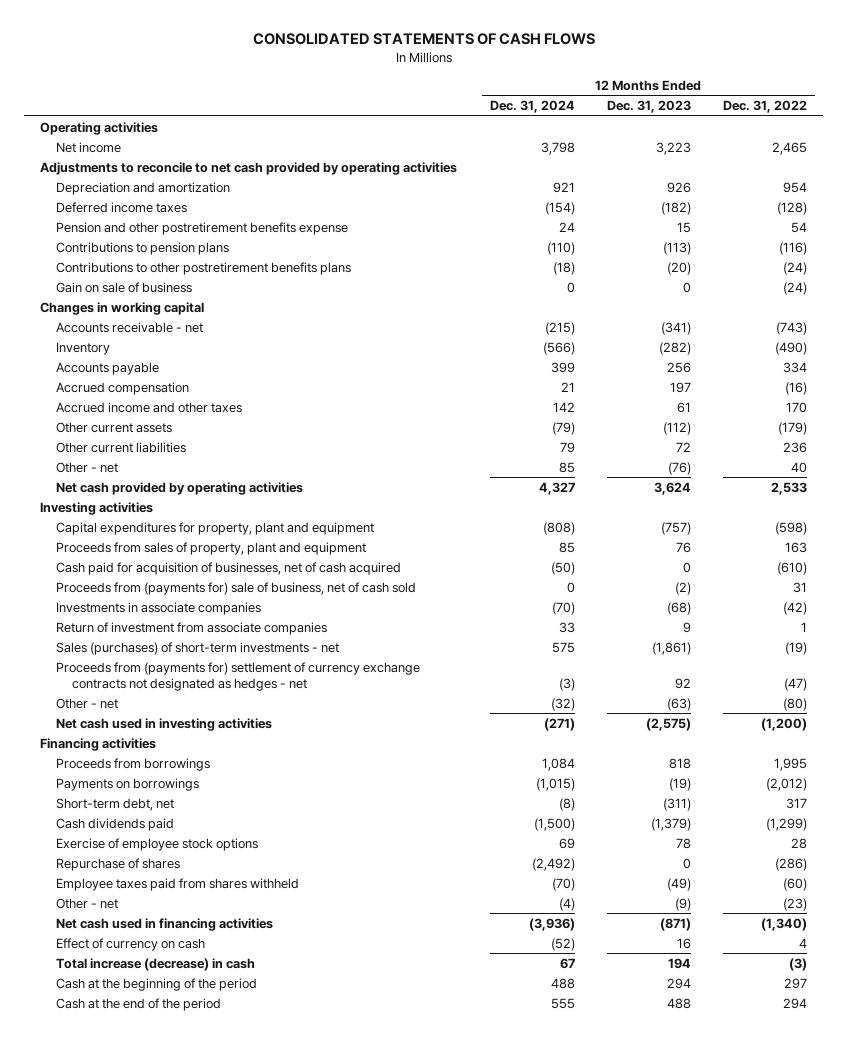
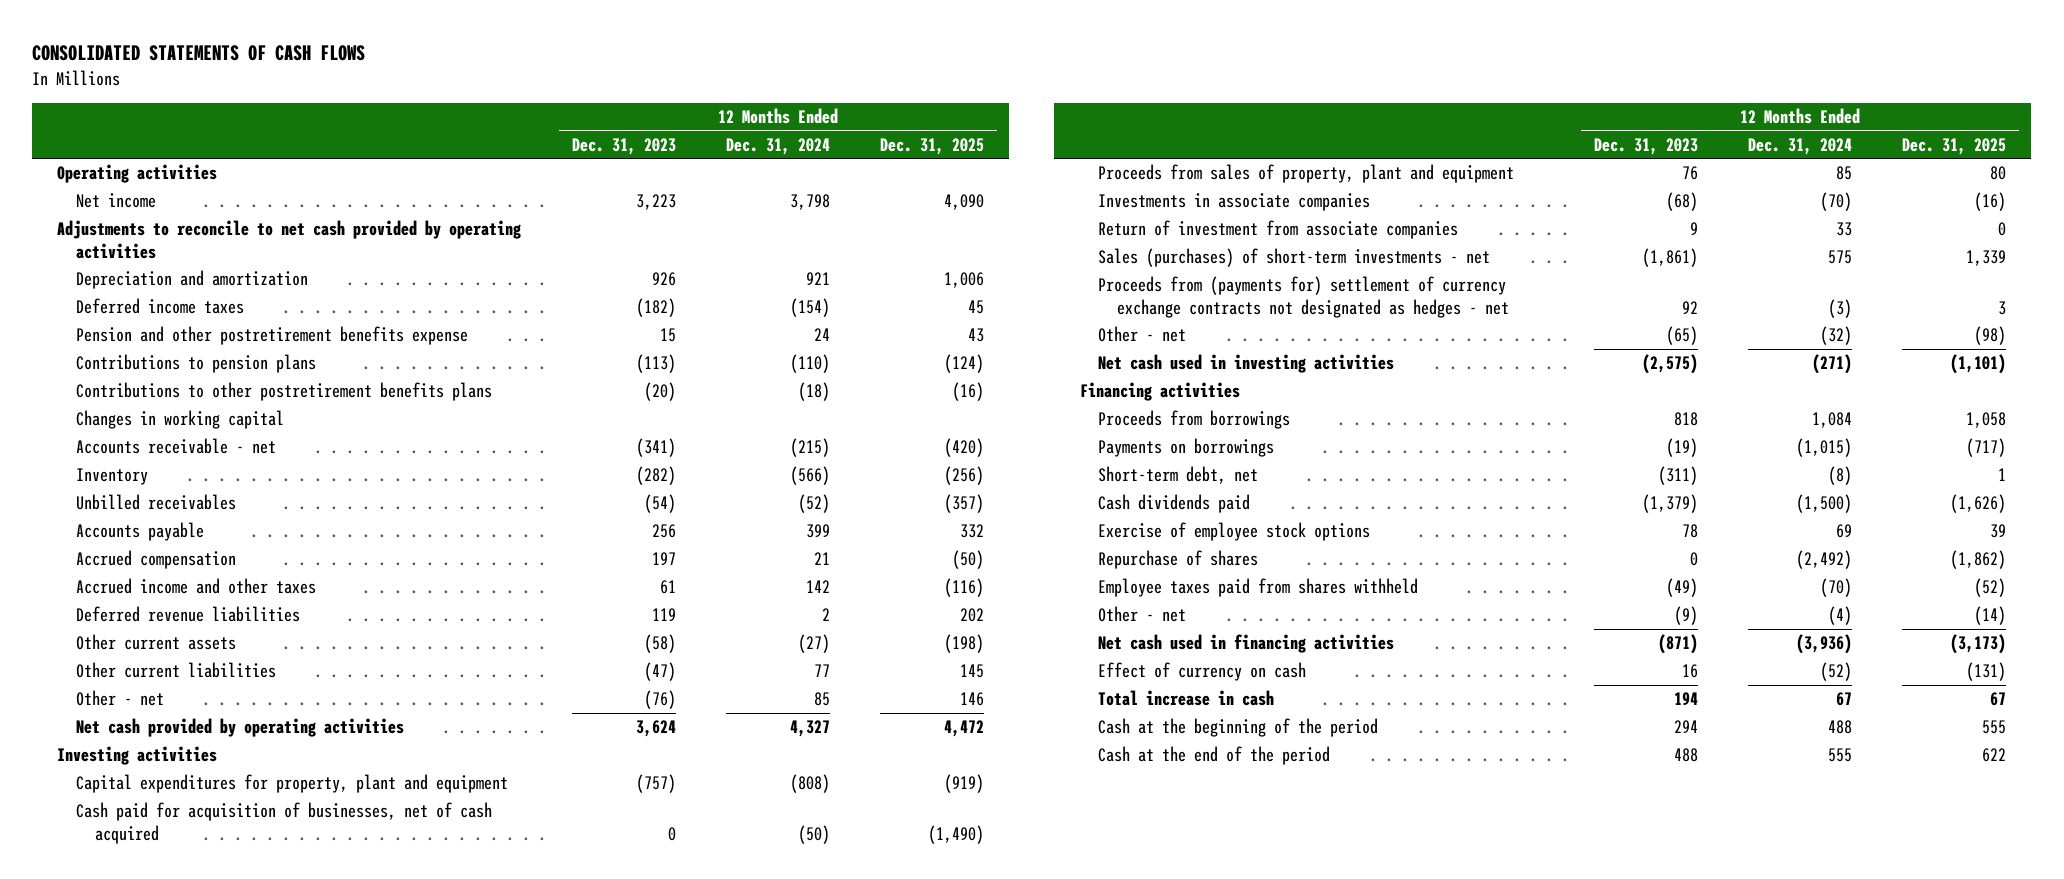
- | 12 Months Ended Dec. 31, 2024 | 12 Months Ended Dec. 31, 2023 | 12 Months Ended Dec. 31, 2022
+ | 12 Months Ended Dec. 31, 2023 | 12 Months Ended Dec. 31, 2024 | 12 Months Ended Dec. 31, 2025
- Gain on sale of business | 0 | 0 | (24)
+ Unbilled receivables | (54) | (52) | (357)
- Other current assets | (79) | (112) | (179)
- Other current liabilities | 79 | 72 | 236
+ Deferred revenue liabilities | 119 | 2 | 202
+ Other current assets | (58) | (27) | (198)
+ Other current liabilities | (47) | 77 | 145
- Proceeds from (payments for) sale of business, net of cash sold | 0 | (2) | 31
moved down: Proceeds from sales of property, plant and equipment | 76 | 85 | 80
- Other - net | (32) | (63) | (80)
+ Other - net | (65) | (32) | (98)
- Total increase (decrease) in cash | 67 | 194 | (3)
+ Total increase in cash | 194 | 67 | 67

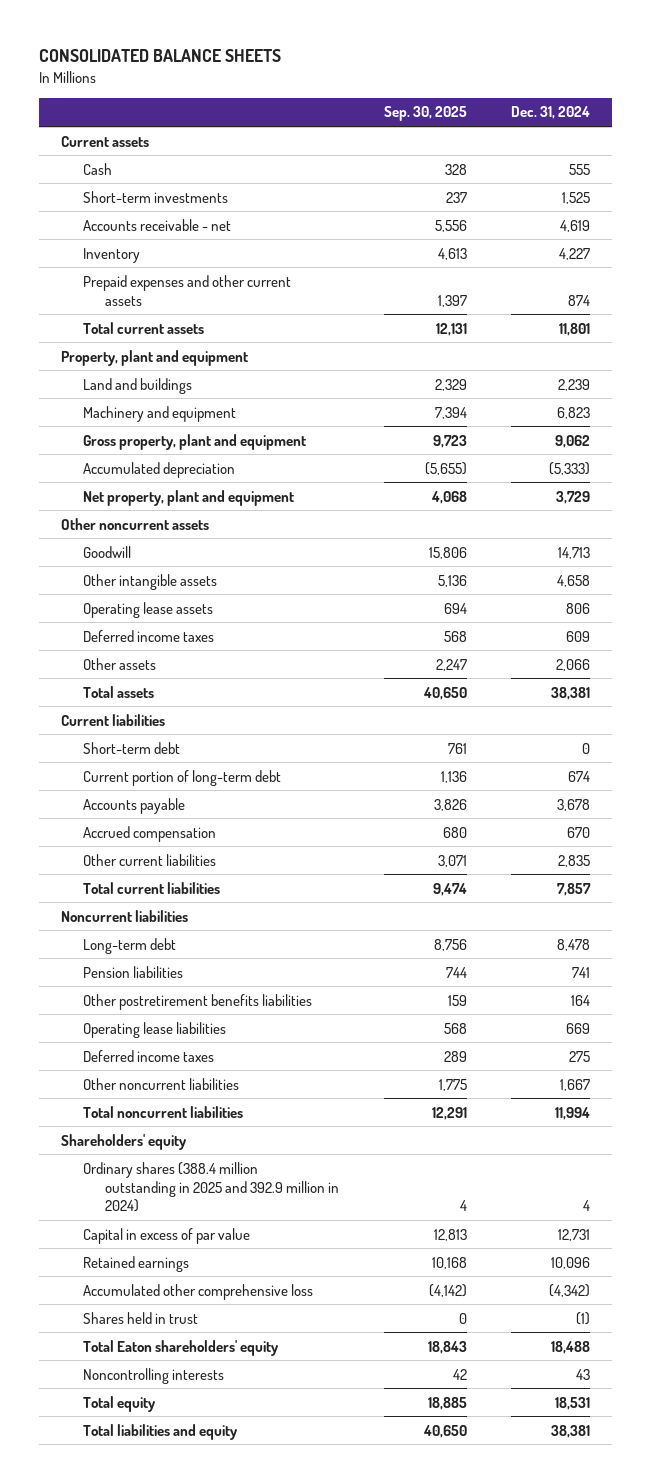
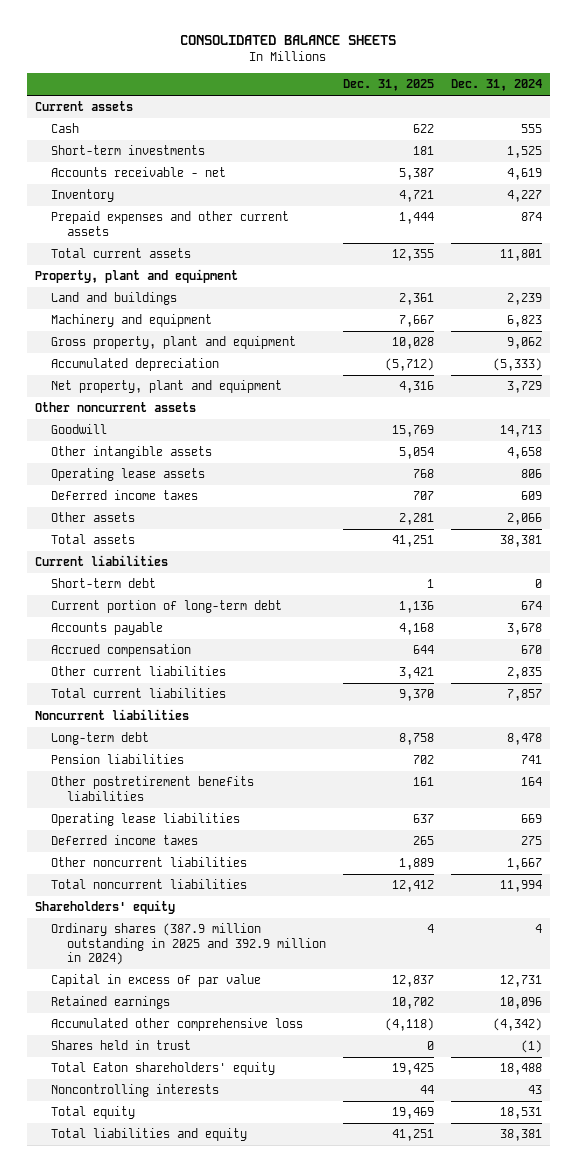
- | Sep. 30, 2025 | Dec. 31, 2024
+ | Dec. 31, 2025 | Dec. 31, 2024
- Ordinary shares (388.4 million outstanding in 2025 and 392.9 million in 2024) | 4 | 4
+ Ordinary shares (387.9 million outstanding in 2025 and 392.9 million in 2024) | 4 | 4

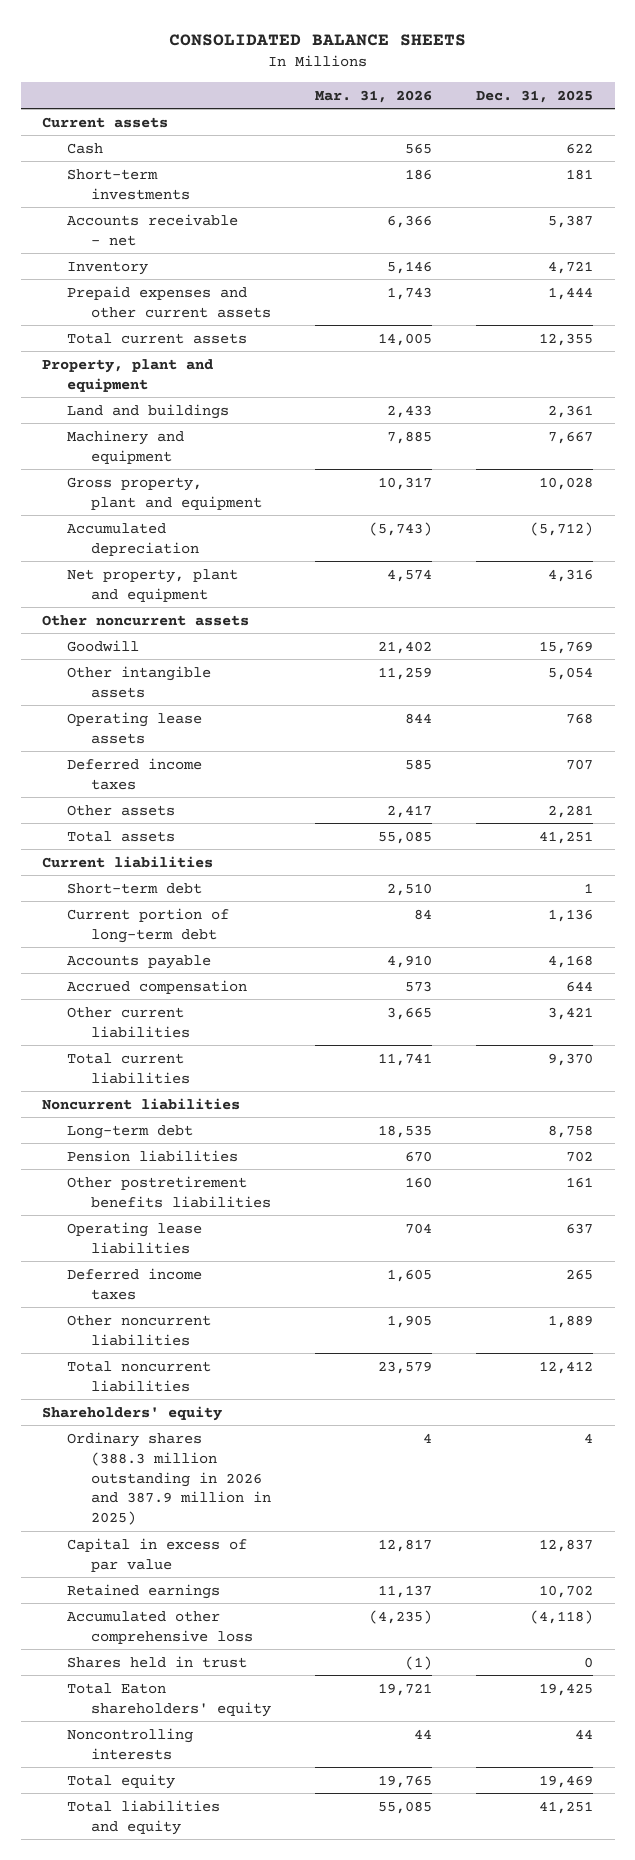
- | Dec. 31, 2025 | Dec. 31, 2024
+ | Mar. 31, 2026 | Dec. 31, 2025
- Ordinary shares (387.9 million outstanding in 2025 and 392.9 million in 2024) | 4 | 4
+ Ordinary shares (388.3 million outstanding in 2026 and 387.9 million in 2025) | 4 | 4

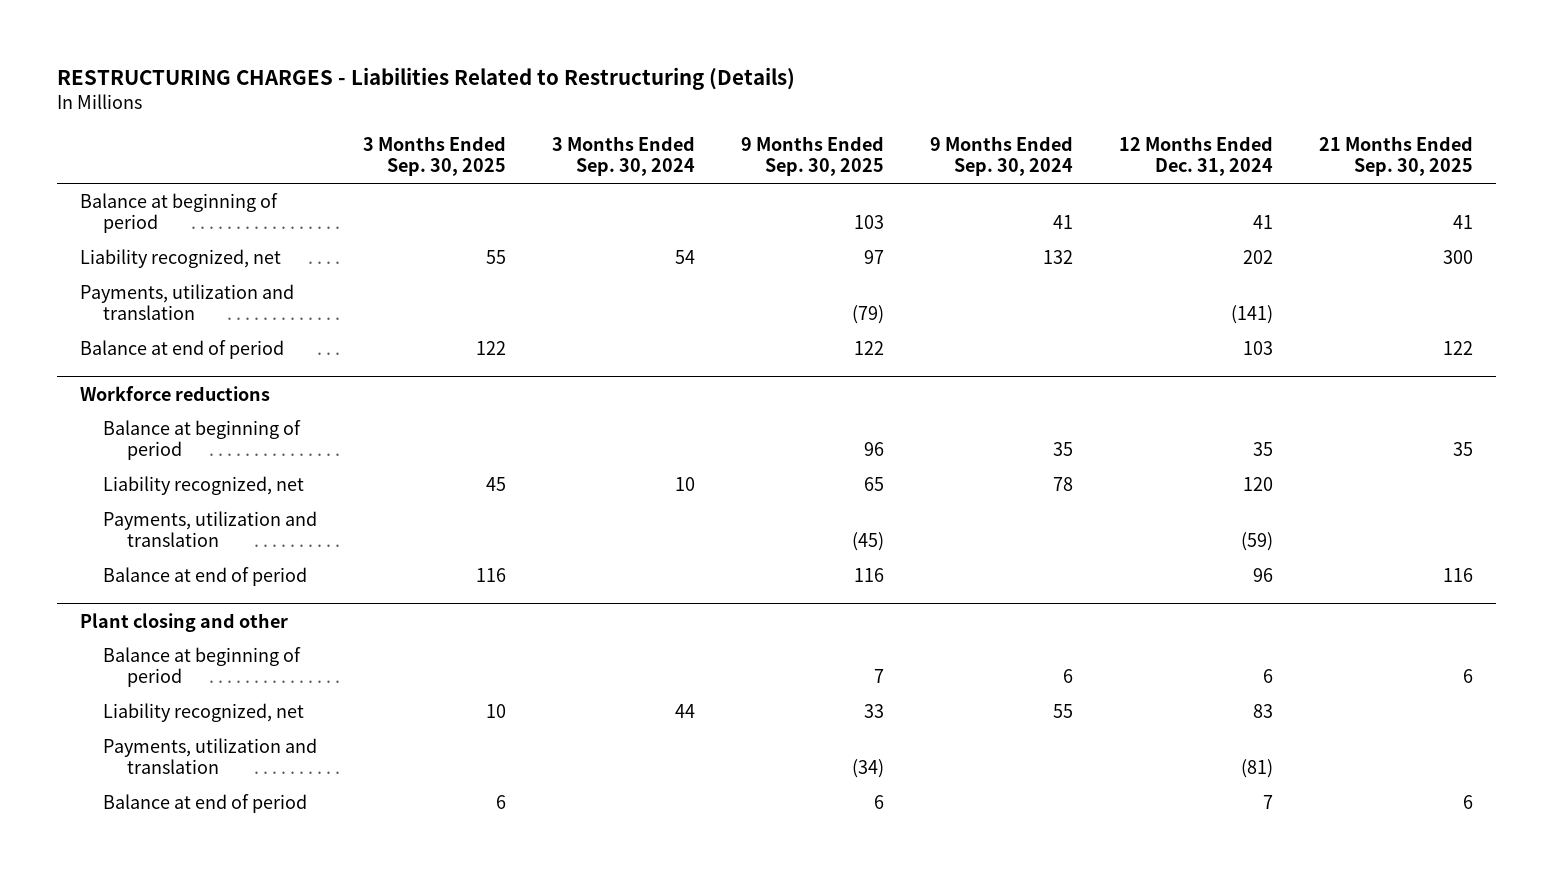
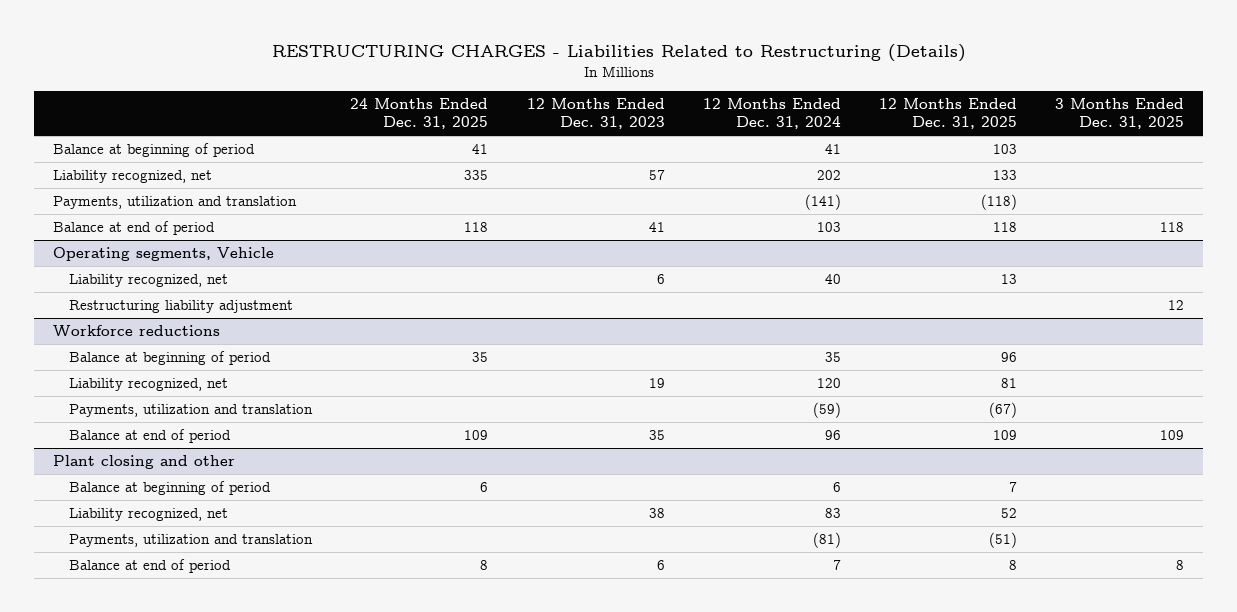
- | 3 Months Ended Sep. 30, 2025 | 3 Months Ended Sep. 30, 2024 | 9 Months Ended Sep. 30, 2025 | 9 Months Ended Sep. 30, 2024 | 12 Months Ended Dec. 31, 2024 | 21 Months Ended Sep. 30, 2025
+ | 24 Months Ended Dec. 31, 2025 | 12 Months Ended Dec. 31, 2023 | 12 Months Ended Dec. 31, 2024 | 12 Months Ended Dec. 31, 2025 | 3 Months Ended Dec. 31, 2025
+ Operating segments, Vehicle
+ Liability recognized, net | | 6 | 40 | 13 |
+ Restructuring liability adjustment | | | | | 12

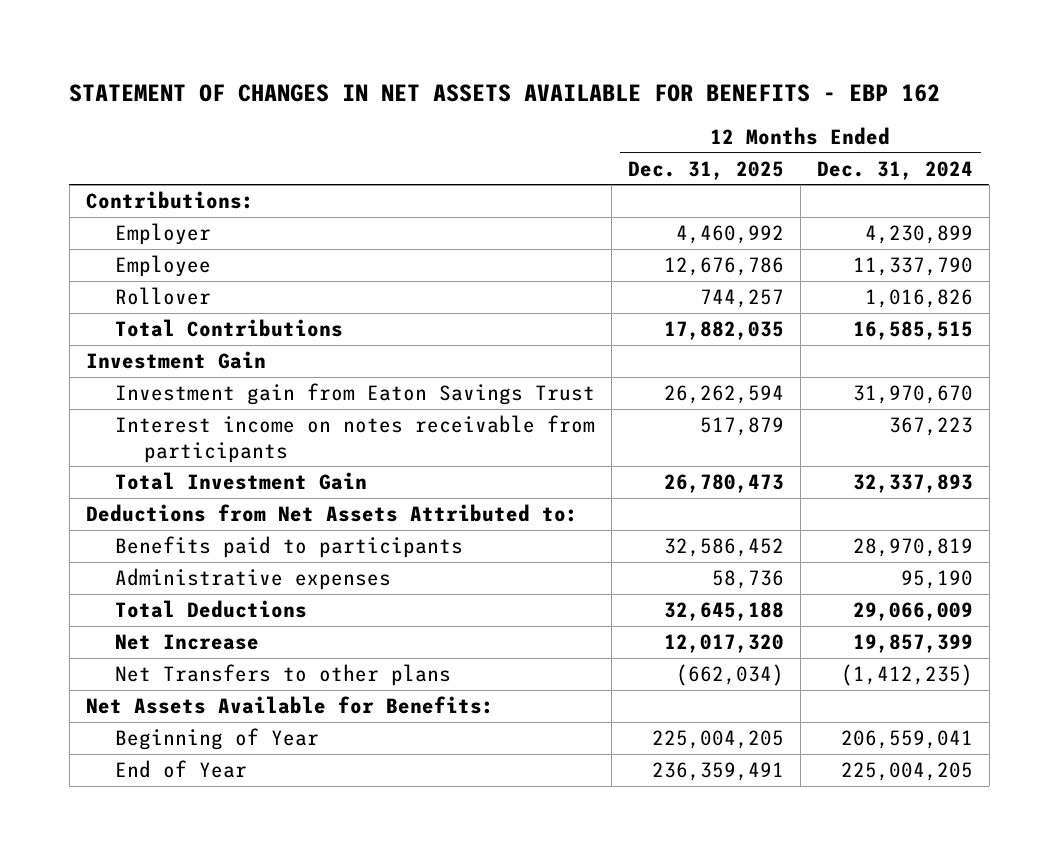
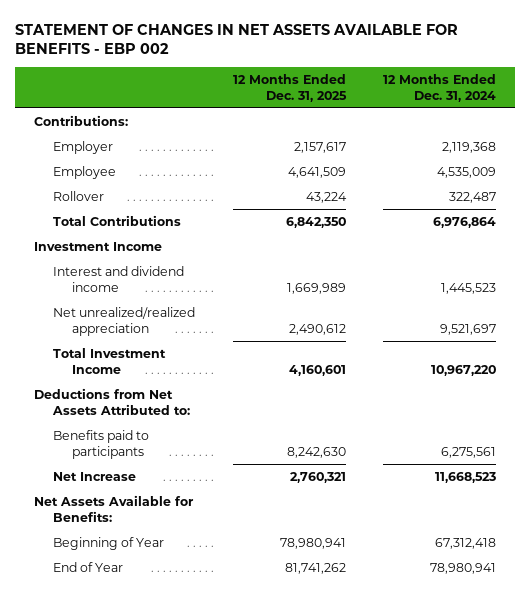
- STATEMENT OF CHANGES IN NET ASSETS AVAILABLE FOR BENEFITS - EBP 162
+ STATEMENT OF CHANGES IN NET ASSETS AVAILABLE FOR BENEFITS - EBP 002
- Employer | 4,460,992 | 4,230,899
- Employee | 12,676,786 | 11,337,790
- Rollover | 744,257 | 1,016,826
- Total Contributions | 17,882,035 | 16,585,515
- Investment Gain
- Investment gain from Eaton Savings Trust | 26,262,594 | 31,970,670
- Interest income on notes receivable from participants | 517,879 | 367,223
- Total Investment Gain | 26,780,473 | 32,337,893
+ Employer | 2,157,617 | 2,119,368
+ Employee | 4,641,509 | 4,535,009
+ Rollover | 43,224 | 322,487
+ Total Contributions | 6,842,350 | 6,976,864
+ Investment Income
+ Interest and dividend income | 1,669,989 | 1,445,523
+ Net unrealized/realized appreciation | 2,490,612 | 9,521,697
+ Total Investment Income | 4,160,601 | 10,967,220
- Benefits paid to participants | 32,586,452 | 28,970,819
- Administrative expenses | 58,736 | 95,190
- Total Deductions | 32,645,188 | 29,066,009
- Net Increase | 12,017,320 | 19,857,399
- Net Transfers to other plans | (662,034) | (1,412,235)
+ Benefits paid to participants | 8,242,630 | 6,275,561
+ Net Increase | 2,760,321 | 11,668,523
- Beginning of Year | 225,004,205 | 206,559,041
- End of Year | 236,359,491 | 225,004,205
+ Beginning of Year | 78,980,941 | 67,312,418
+ End of Year | 81,741,262 | 78,980,941

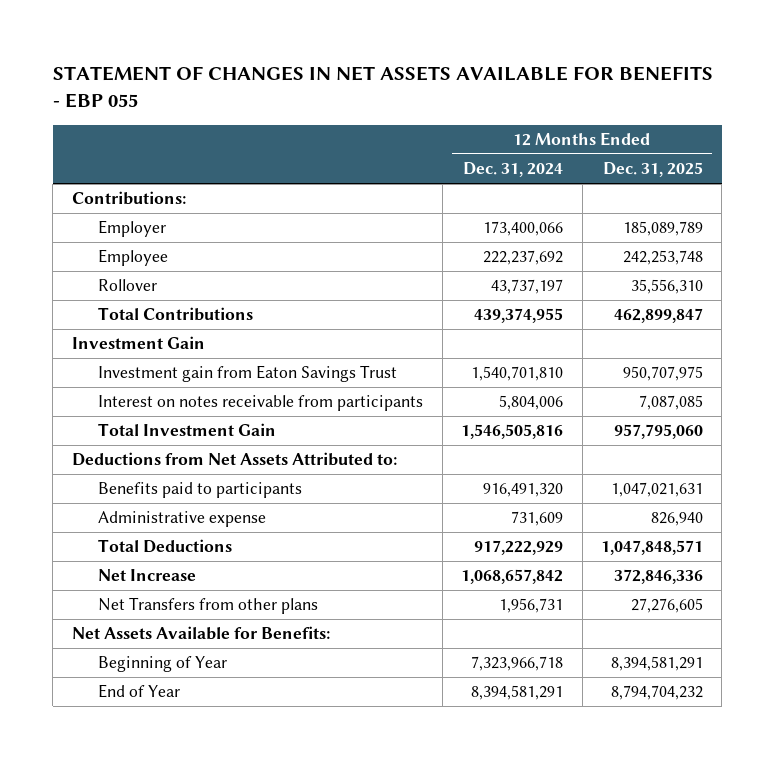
- STATEMENT OF CHANGES IN NET ASSETS AVAILABLE FOR BENEFITS - EBP 002
+ STATEMENT OF CHANGES IN NET ASSETS AVAILABLE FOR BENEFITS - EBP 055
- | 12 Months Ended Dec. 31, 2025 | 12 Months Ended Dec. 31, 2024
+ | 12 Months Ended Dec. 31, 2024 | 12 Months Ended Dec. 31, 2025
- Employer | 2,157,617 | 2,119,368
- Employee | 4,641,509 | 4,535,009
- Rollover | 43,224 | 322,487
- Total Contributions | 6,842,350 | 6,976,864
- Investment Income
- Interest and dividend income | 1,669,989 | 1,445,523
- Net unrealized/realized appreciation | 2,490,612 | 9,521,697
- Total Investment Income | 4,160,601 | 10,967,220
+ Employer | 173,400,066 | 185,089,789
+ Employee | 222,237,692 | 242,253,748
+ Rollover | 43,737,197 | 35,556,310
+ Total Contributions | 439,374,955 | 462,899,847
+ Investment Gain
+ Investment gain from Eaton Savings Trust | 1,540,701,810 | 950,707,975
+ Interest on notes receivable from participants | 5,804,006 | 7,087,085
+ Total Investment Gain | 1,546,505,816 | 957,795,060
- Benefits paid to participants | 8,242,630 | 6,275,561
- Net Increase | 2,760,321 | 11,668,523
+ Benefits paid to participants | 916,491,320 | 1,047,021,631
+ Administrative expense | 731,609 | 826,940
+ Total Deductions | 917,222,929 | 1,047,848,571
+ Net Increase | 1,068,657,842 | 372,846,336
+ Net Transfers from other plans | 1,956,731 | 27,276,605
- Beginning of Year | 78,980,941 | 67,312,418
- End of Year | 81,741,262 | 78,980,941
+ Beginning of Year | 7,323,966,718 | 8,394,581,291
+ End of Year | 8,394,581,291 | 8,794,704,232

